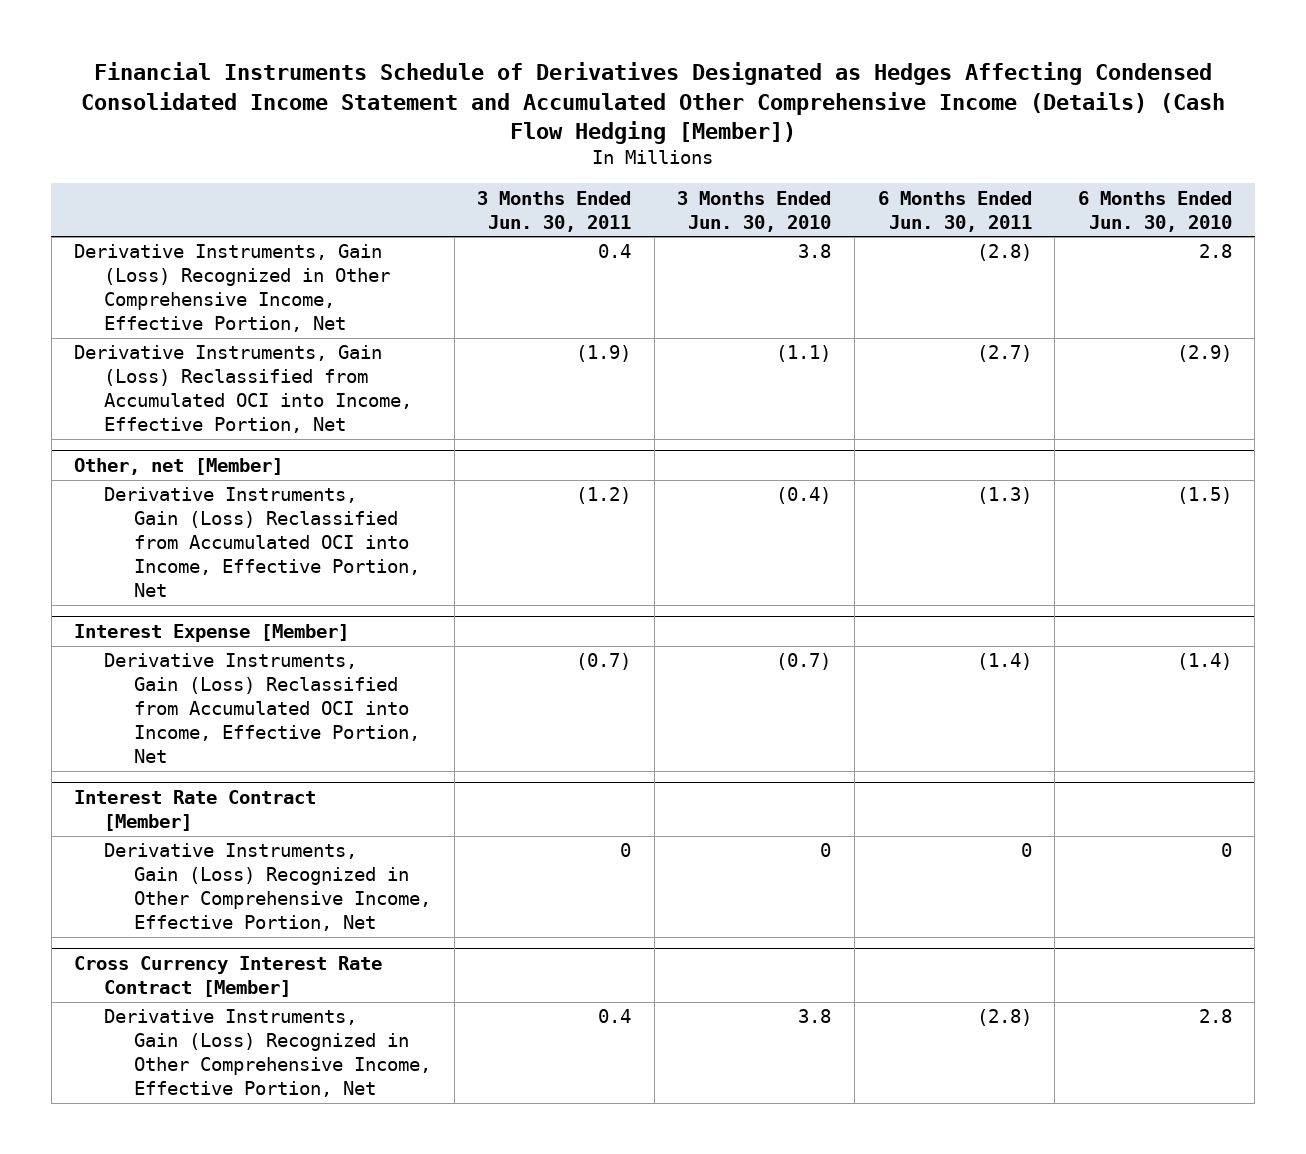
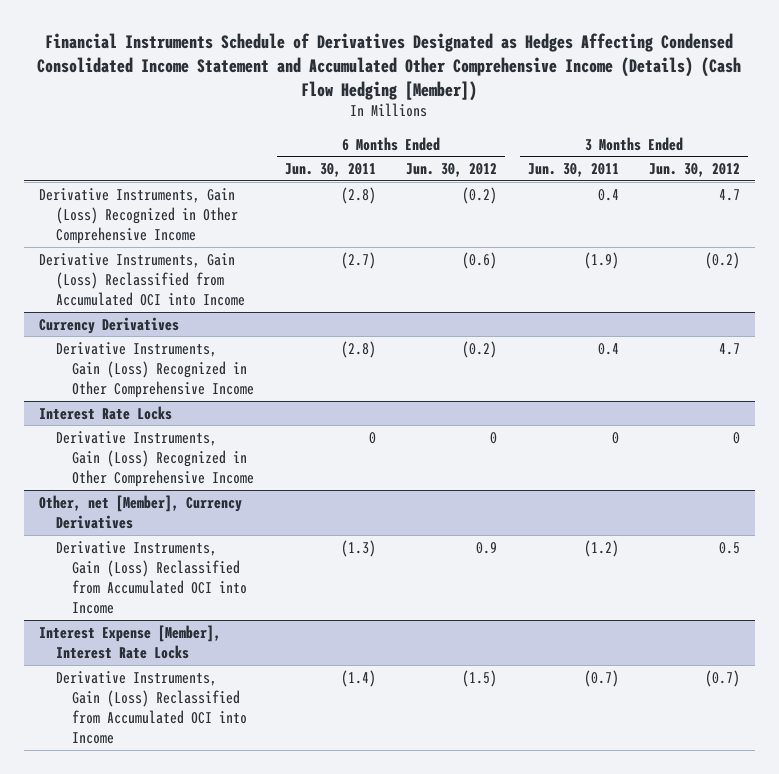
- | 3 Months Ended Jun. 30, 2011 | 3 Months Ended Jun. 30, 2010 | 6 Months Ended Jun. 30, 2011 | 6 Months Ended Jun. 30, 2010
+ | 6 Months Ended Jun. 30, 2011 | 6 Months Ended Jun. 30, 2012 | 3 Months Ended Jun. 30, 2011 | 3 Months Ended Jun. 30, 2012
- Derivative Instruments, Gain (Loss) Recognized in Other Comprehensive Income, Effective Portion, Net | 0.4 | 3.8 | (2.8) | 2.8
- Derivative Instruments, Gain (Loss) Reclassified from Accumulated OCI into Income, Effective Portion, Net | (1.9) | (1.1) | (2.7) | (2.9)
- Other, net [Member]
- Derivative Instruments, Gain (Loss) Reclassified from Accumulated OCI into Income, Effective Portion, Net | (1.2) | (0.4) | (1.3) | (1.5)
- Interest Expense [Member]
- Derivative Instruments, Gain (Loss) Reclassified from Accumulated OCI into Income, Effective Portion, Net | (0.7) | (0.7) | (1.4) | (1.4)
- Interest Rate Contract [Member]
- Derivative Instruments, Gain (Loss) Recognized in Other Comprehensive Income, Effective Portion, Net | 0 | 0 | 0 | 0
- Cross Currency Interest Rate Contract [Member]
- Derivative Instruments, Gain (Loss) Recognized in Other Comprehensive Income, Effective Portion, Net | 0.4 | 3.8 | (2.8) | 2.8
+ Derivative Instruments, Gain (Loss) Recognized in Other Comprehensive Income | (2.8) | (0.2) | 0.4 | 4.7
+ Derivative Instruments, Gain (Loss) Reclassified from Accumulated OCI into Income | (2.7) | (0.6) | (1.9) | (0.2)
+ Currency Derivatives
+ Derivative Instruments, Gain (Loss) Recognized in Other Comprehensive Income | (2.8) | (0.2) | 0.4 | 4.7
+ Interest Rate Locks
+ Derivative Instruments, Gain (Loss) Recognized in Other Comprehensive Income | 0 | 0 | 0 | 0
+ Other, net [Member], Currency Derivatives
+ Derivative Instruments, Gain (Loss) Reclassified from Accumulated OCI into Income | (1.3) | 0.9 | (1.2) | 0.5
+ Interest Expense [Member], Interest Rate Locks
+ Derivative Instruments, Gain (Loss) Reclassified from Accumulated OCI into Income | (1.4) | (1.5) | (0.7) | (0.7)

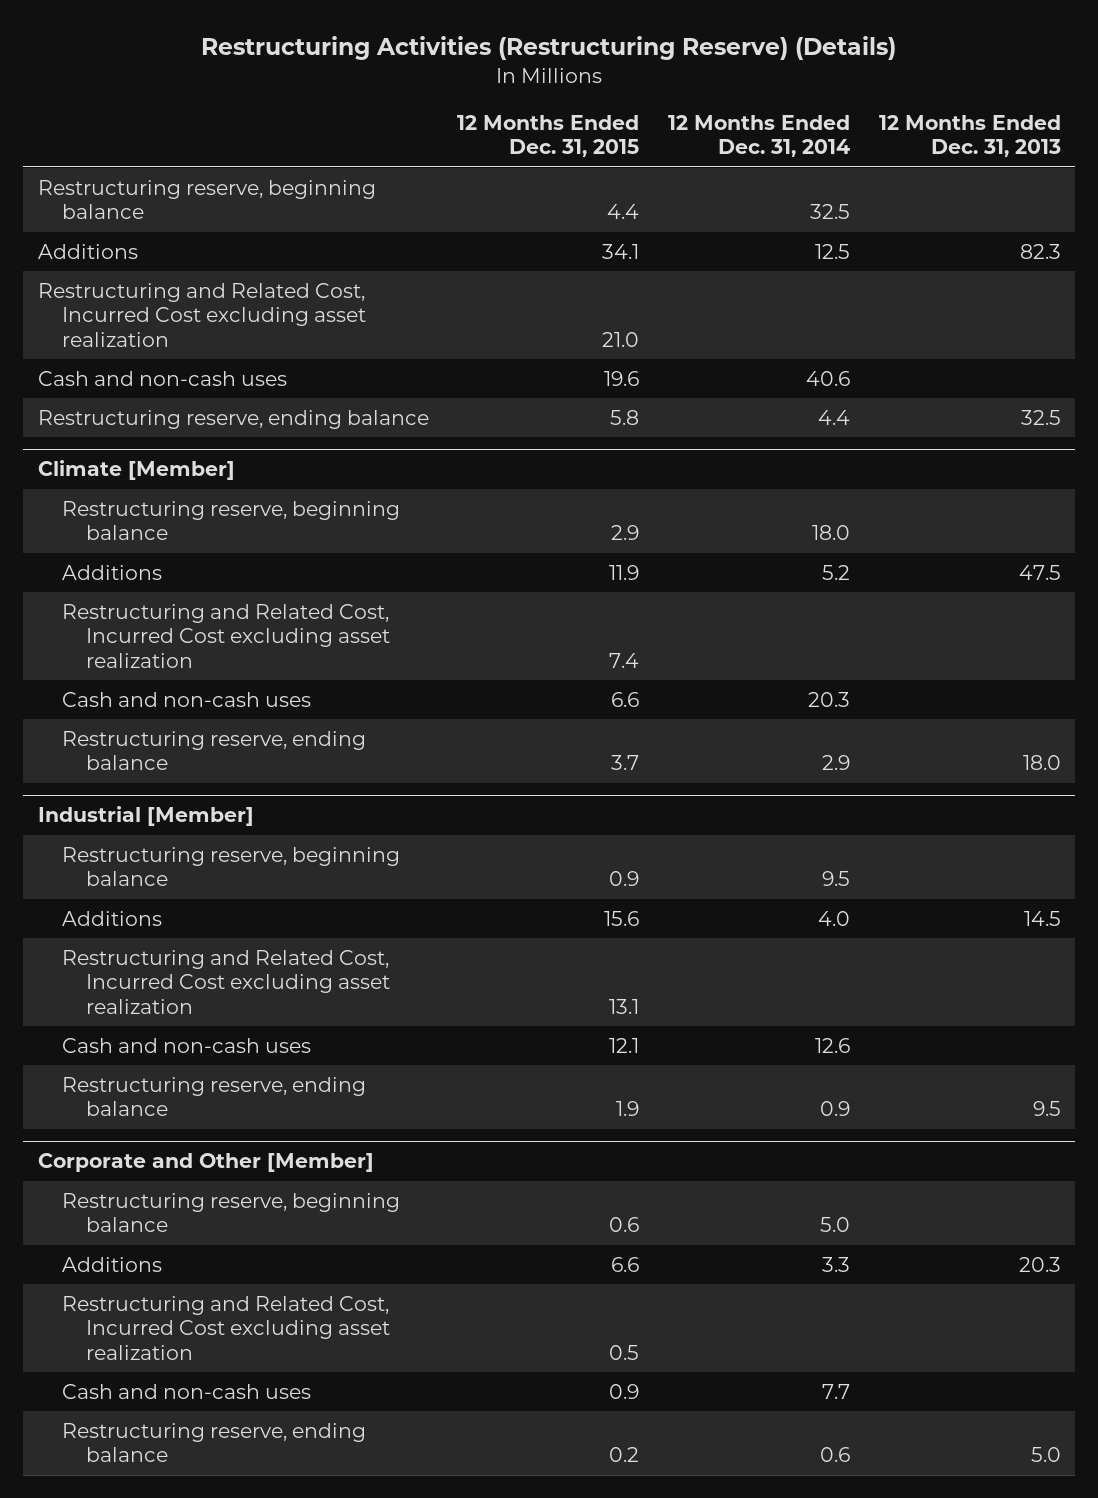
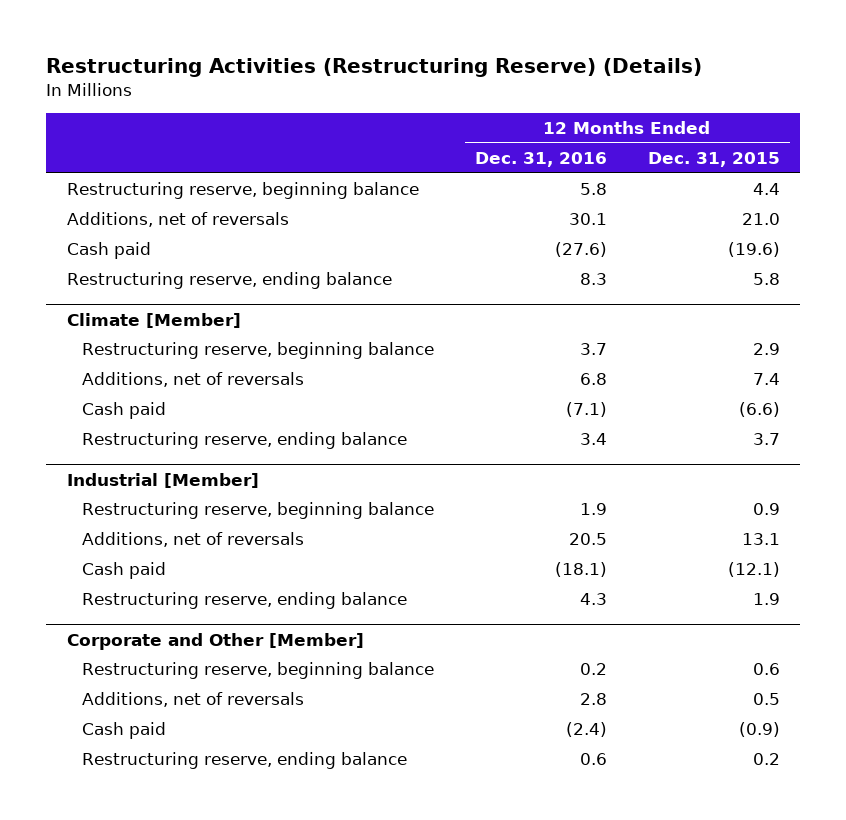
- | 12 Months Ended Dec. 31, 2015 | 12 Months Ended Dec. 31, 2014 | 12 Months Ended Dec. 31, 2013
+ | 12 Months Ended Dec. 31, 2016 | 12 Months Ended Dec. 31, 2015
- Additions | 34.1 | 12.5 | 82.3
- Restructuring and Related Cost, Incurred Cost excluding asset realization | 21.0 | |
- Cash and non-cash uses | 19.6 | 40.6 |
+ Additions, net of reversals | 30.1 | 21.0
+ Cash paid | (27.6) | (19.6)
@ Climate [Member]
- Additions | 11.9 | 5.2 | 47.5
- Restructuring and Related Cost, Incurred Cost excluding asset realization | 7.4 | |
- Cash and non-cash uses | 6.6 | 20.3 |
+ Additions, net of reversals | 6.8 | 7.4
+ Cash paid | (7.1) | (6.6)
@ Industrial [Member]
- Additions | 15.6 | 4.0 | 14.5
- Restructuring and Related Cost, Incurred Cost excluding asset realization | 13.1 | |
- Cash and non-cash uses | 12.1 | 12.6 |
+ Additions, net of reversals | 20.5 | 13.1
+ Cash paid | (18.1) | (12.1)
@ Corporate and Other [Member]
- Additions | 6.6 | 3.3 | 20.3
- Restructuring and Related Cost, Incurred Cost excluding asset realization | 0.5 | |
- Cash and non-cash uses | 0.9 | 7.7 |
+ Additions, net of reversals | 2.8 | 0.5
+ Cash paid | (2.4) | (0.9)

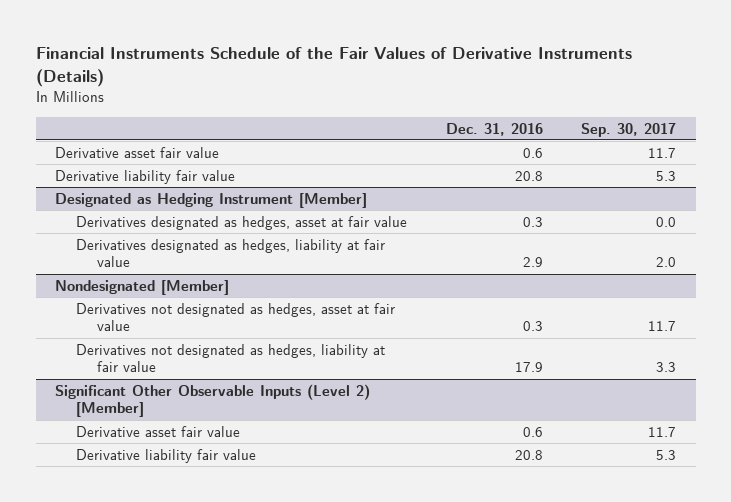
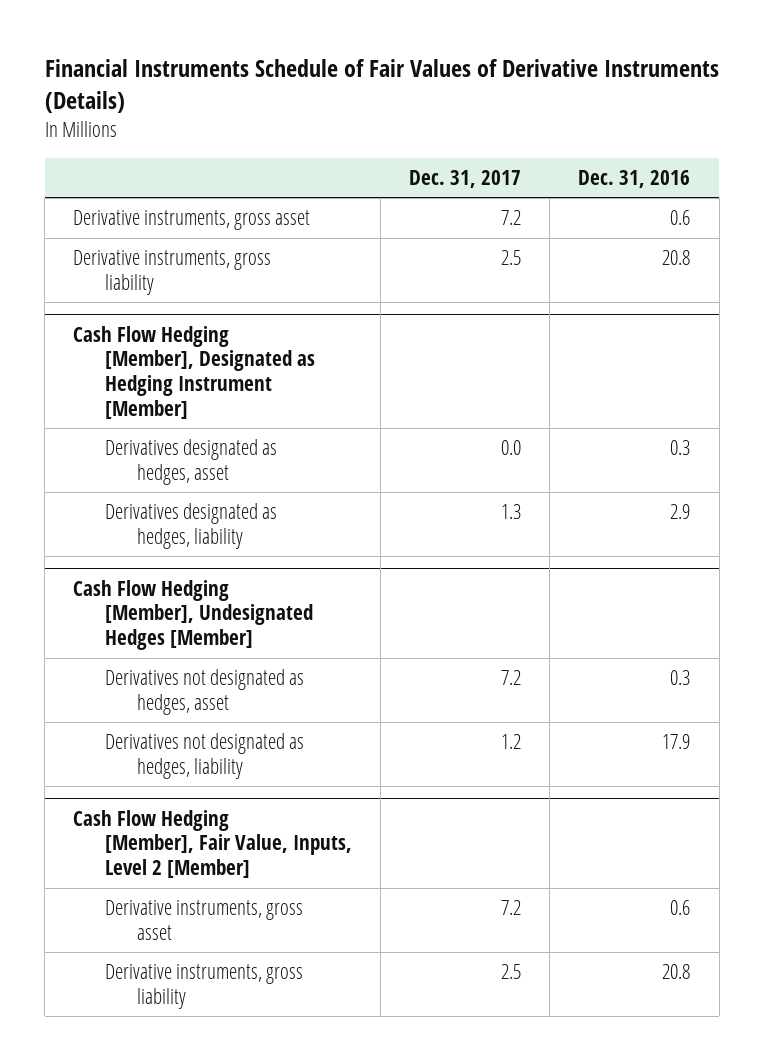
- Financial Instruments Schedule of the Fair Values of Derivative Instruments (Details)
+ Financial Instruments Schedule of Fair Values of Derivative Instruments (Details)
- | Dec. 31, 2016 | Sep. 30, 2017
+ | Dec. 31, 2017 | Dec. 31, 2016
- Derivative asset fair value | 0.6 | 11.7
- Derivative liability fair value | 20.8 | 5.3
- Designated as Hedging Instrument [Member]
- Derivatives designated as hedges, asset at fair value | 0.3 | 0.0
- Derivatives designated as hedges, liability at fair value | 2.9 | 2.0
- Nondesignated [Member]
- Derivatives not designated as hedges, asset at fair value | 0.3 | 11.7
- Derivatives not designated as hedges, liability at fair value | 17.9 | 3.3
- Significant Other Observable Inputs (Level 2) [Member]
- Derivative asset fair value | 0.6 | 11.7
- Derivative liability fair value | 20.8 | 5.3
+ Derivative instruments, gross asset | 7.2 | 0.6
+ Derivative instruments, gross liability | 2.5 | 20.8
+ Cash Flow Hedging [Member], Designated as Hedging Instrument [Member]
+ Derivatives designated as hedges, asset | 0.0 | 0.3
+ Derivatives designated as hedges, liability | 1.3 | 2.9
+ Cash Flow Hedging [Member], Undesignated Hedges [Member]
+ Derivatives not designated as hedges, asset | 7.2 | 0.3
+ Derivatives not designated as hedges, liability | 1.2 | 17.9
+ Cash Flow Hedging [Member], Fair Value, Inputs, Level 2 [Member]
+ Derivative instruments, gross asset | 7.2 | 0.6
+ Derivative instruments, gross liability | 2.5 | 20.8

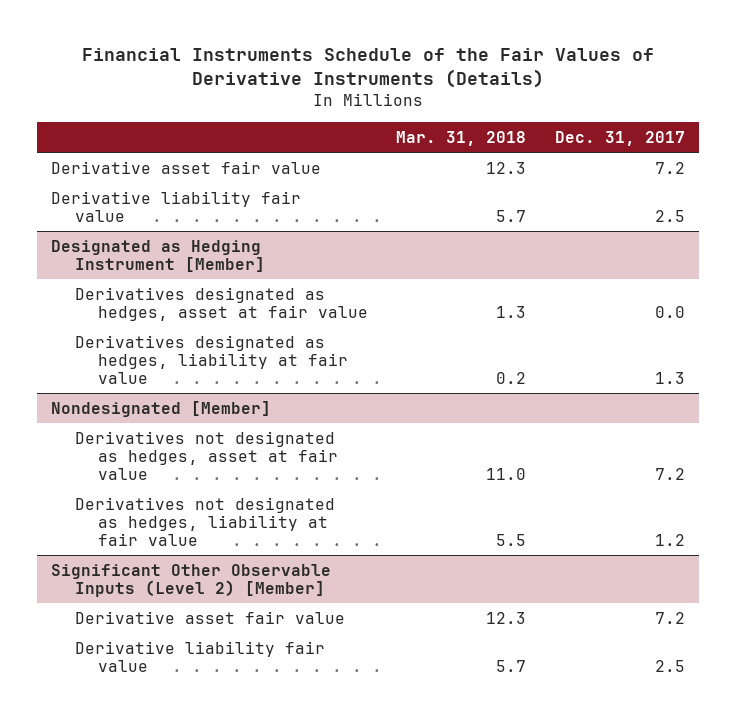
- Financial Instruments Schedule of Fair Values of Derivative Instruments (Details)
+ Financial Instruments Schedule of the Fair Values of Derivative Instruments (Details)
- | Dec. 31, 2017 | Dec. 31, 2016
+ | Mar. 31, 2018 | Dec. 31, 2017
- Derivative instruments, gross asset | 7.2 | 0.6
- Derivative instruments, gross liability | 2.5 | 20.8
- Cash Flow Hedging [Member], Designated as Hedging Instrument [Member]
- Derivatives designated as hedges, asset | 0.0 | 0.3
- Derivatives designated as hedges, liability | 1.3 | 2.9
- Cash Flow Hedging [Member], Undesignated Hedges [Member]
- Derivatives not designated as hedges, asset | 7.2 | 0.3
- Derivatives not designated as hedges, liability | 1.2 | 17.9
- Cash Flow Hedging [Member], Fair Value, Inputs, Level 2 [Member]
- Derivative instruments, gross asset | 7.2 | 0.6
- Derivative instruments, gross liability | 2.5 | 20.8
+ Derivative asset fair value | 12.3 | 7.2
+ Derivative liability fair value | 5.7 | 2.5
+ Designated as Hedging Instrument [Member]
+ Derivatives designated as hedges, asset at fair value | 1.3 | 0.0
+ Derivatives designated as hedges, liability at fair value | 0.2 | 1.3
+ Nondesignated [Member]
+ Derivatives not designated as hedges, asset at fair value | 11.0 | 7.2
+ Derivatives not designated as hedges, liability at fair value | 5.5 | 1.2
+ Significant Other Observable Inputs (Level 2) [Member]
+ Derivative asset fair value | 12.3 | 7.2
+ Derivative liability fair value | 5.7 | 2.5

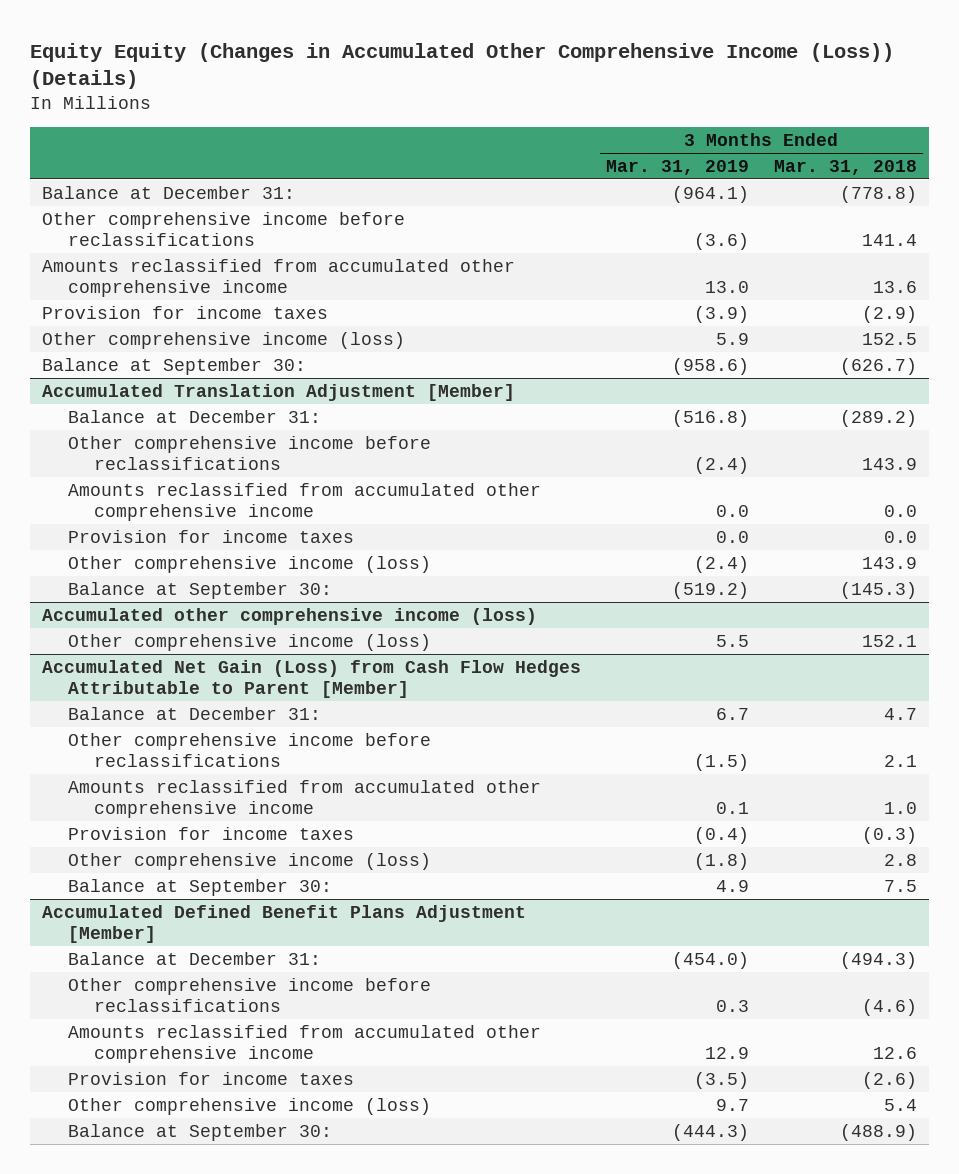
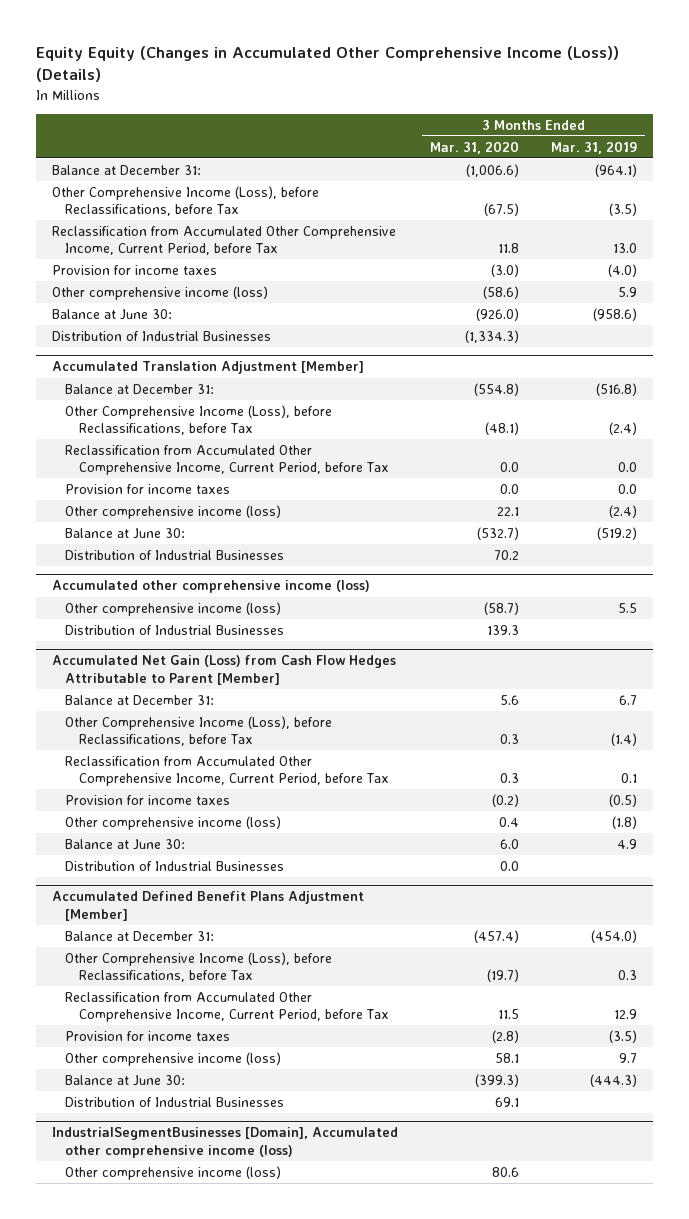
- | 3 Months Ended Mar. 31, 2019 | 3 Months Ended Mar. 31, 2018
+ | 3 Months Ended Mar. 31, 2020 | 3 Months Ended Mar. 31, 2019
- Other comprehensive income before reclassifications | (3.6) | 141.4
- Amounts reclassified from accumulated other comprehensive income | 13.0 | 13.6
- Provision for income taxes | (3.9) | (2.9)
+ Other Comprehensive Income (Loss), before Reclassifications, before Tax | (67.5) | (3.5)
+ Reclassification from Accumulated Other Comprehensive Income, Current Period, before Tax | 11.8 | 13.0
+ Provision for income taxes | (3.0) | (4.0)
- Balance at September 30: | (958.6) | (626.7)
+ Balance at June 30: | (926.0) | (958.6)
+ Distribution of Industrial Businesses | (1,334.3) |
@ Accumulated Translation Adjustment [Member]
- Other comprehensive income before reclassifications | (2.4) | 143.9
- Amounts reclassified from accumulated other comprehensive income | 0.0 | 0.0
+ Other Comprehensive Income (Loss), before Reclassifications, before Tax | (48.1) | (2.4)
+ Reclassification from Accumulated Other Comprehensive Income, Current Period, before Tax | 0.0 | 0.0
- Balance at September 30: | (519.2) | (145.3)
+ Balance at June 30: | (532.7) | (519.2)
+ Distribution of Industrial Businesses | 70.2 |
@ Accumulated other comprehensive income (loss)
+ Distribution of Industrial Businesses | 139.3 |
@ Accumulated Net Gain (Loss) from Cash Flow Hedges Attributable to Parent [Member]
- Other comprehensive income before reclassifications | (1.5) | 2.1
- Amounts reclassified from accumulated other comprehensive income | 0.1 | 1.0
- Provision for income taxes | (0.4) | (0.3)
+ Other Comprehensive Income (Loss), before Reclassifications, before Tax | 0.3 | (1.4)
+ Reclassification from Accumulated Other Comprehensive Income, Current Period, before Tax | 0.3 | 0.1
+ Provision for income taxes | (0.2) | (0.5)
- Balance at September 30: | 4.9 | 7.5
+ Balance at June 30: | 6.0 | 4.9
+ Distribution of Industrial Businesses | 0.0 |
@ Accumulated Defined Benefit Plans Adjustment [Member]
- Other comprehensive income before reclassifications | 0.3 | (4.6)
- Amounts reclassified from accumulated other comprehensive income | 12.9 | 12.6
+ Other Comprehensive Income (Loss), before Reclassifications, before Tax | (19.7) | 0.3
+ Reclassification from Accumulated Other Comprehensive Income, Current Period, before Tax | 11.5 | 12.9
- Balance at September 30: | (444.3) | (488.9)
+ Balance at June 30: | (399.3) | (444.3)
+ Distribution of Industrial Businesses | 69.1 |
+ IndustrialSegmentBusinesses [Domain], Accumulated other comprehensive income (loss)
+ Other comprehensive income (loss) | 80.6 |

